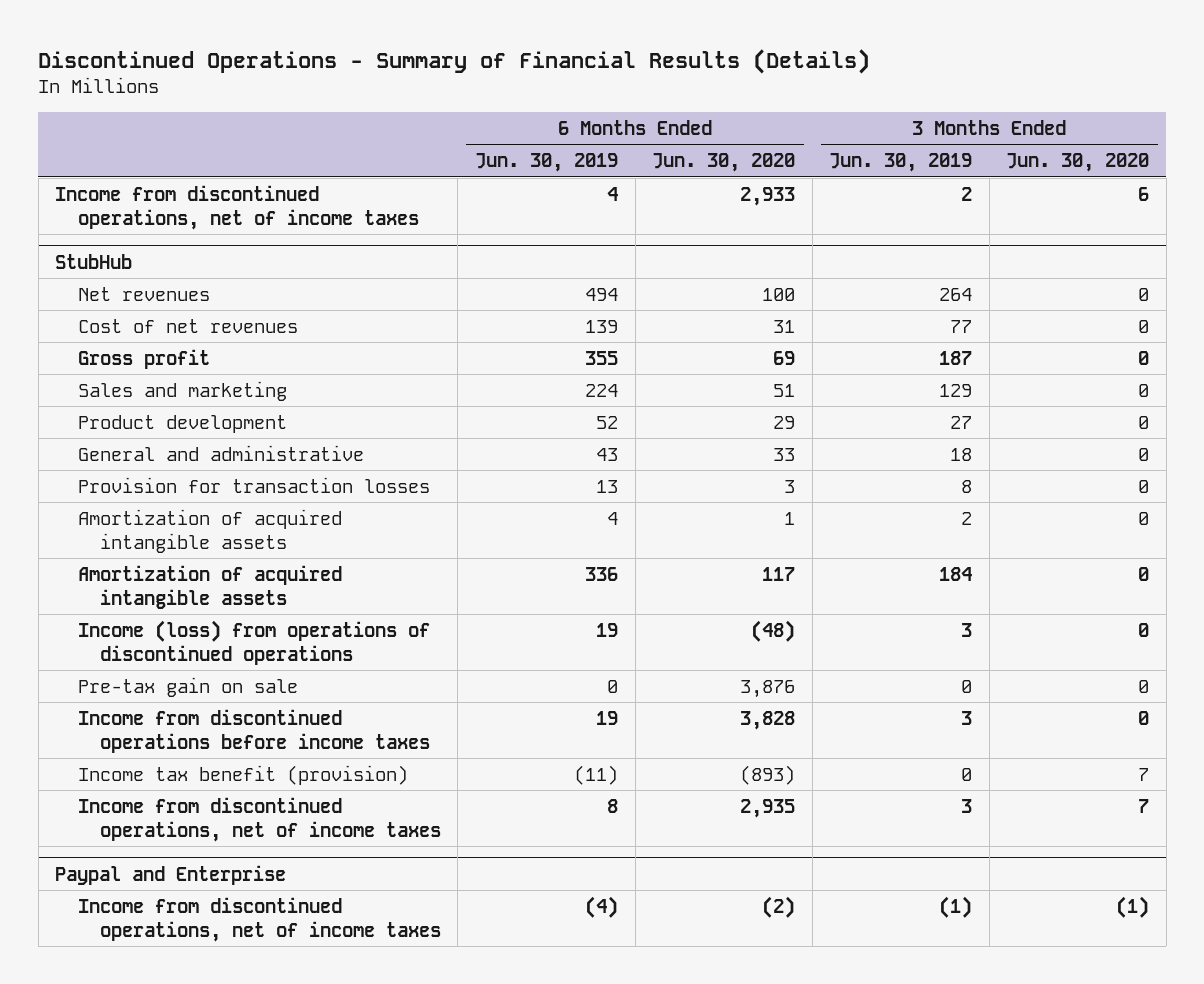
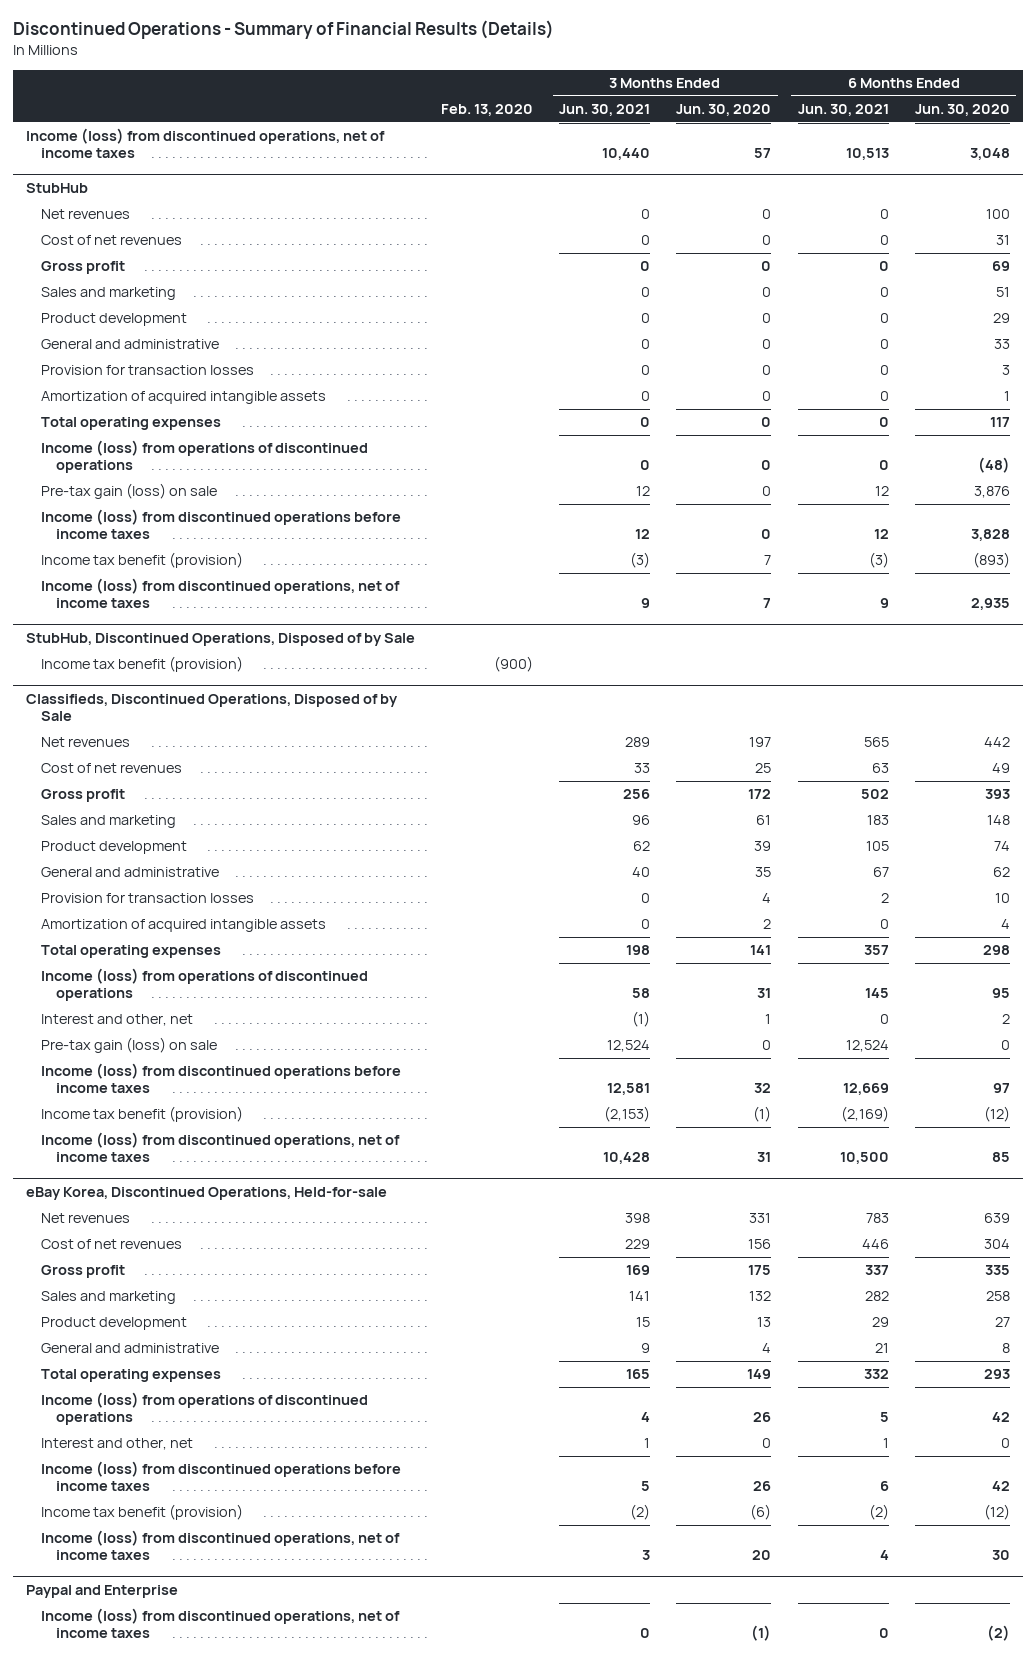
- | 6 Months Ended Jun. 30, 2019 | 6 Months Ended Jun. 30, 2020 | 3 Months Ended Jun. 30, 2019 | 3 Months Ended Jun. 30, 2020
+ | Feb. 13, 2020 | 3 Months Ended Jun. 30, 2021 | 3 Months Ended Jun. 30, 2020 | 6 Months Ended Jun. 30, 2021 | 6 Months Ended Jun. 30, 2020
- Income from discontinued operations, net of income taxes | 4 | 2,933 | 2 | 6
+ Income (loss) from discontinued operations, net of income taxes | | 10,440 | 57 | 10,513 | 3,048
@ StubHub
- Amortization of acquired intangible assets | 336 | 117 | 184 | 0
+ Total operating expenses | | 0 | 0 | 0 | 117
- Pre-tax gain on sale | 0 | 3,876 | 0 | 0
- Income from discontinued operations before income taxes | 19 | 3,828 | 3 | 0
+ Pre-tax gain (loss) on sale | | 12 | 0 | 12 | 3,876
+ Income (loss) from discontinued operations before income taxes | | 12 | 0 | 12 | 3,828
- Income from discontinued operations, net of income taxes | 8 | 2,935 | 3 | 7
+ Income (loss) from discontinued operations, net of income taxes | | 9 | 7 | 9 | 2,935
+ StubHub, Discontinued Operations, Disposed of by Sale
+ Income tax benefit (provision) | (900) | | | |
+ Classifieds, Discontinued Operations, Disposed of by Sale
+ Net revenues | | 289 | 197 | 565 | 442
+ Cost of net revenues | | 33 | 25 | 63 | 49
+ Gross profit | | 256 | 172 | 502 | 393
+ Sales and marketing | | 96 | 61 | 183 | 148
+ Product development | | 62 | 39 | 105 | 74
+ General and administrative | | 40 | 35 | 67 | 62
+ Provision for transaction losses | | 0 | 4 | 2 | 10
+ Amortization of acquired intangible assets | | 0 | 2 | 0 | 4
+ Total operating expenses | | 198 | 141 | 357 | 298
+ Income (loss) from operations of discontinued operations | | 58 | 31 | 145 | 95
+ Interest and other, net | | (1) | 1 | 0 | 2
+ Pre-tax gain (loss) on sale | | 12,524 | 0 | 12,524 | 0
+ Income (loss) from discontinued operations before income taxes | | 12,581 | 32 | 12,669 | 97
+ Income tax benefit (provision) | | (2,153) | (1) | (2,169) | (12)
+ Income (loss) from discontinued operations, net of income taxes | | 10,428 | 31 | 10,500 | 85
+ eBay Korea, Discontinued Operations, Held-for-sale
+ Net revenues | | 398 | 331 | 783 | 639
+ Cost of net revenues | | 229 | 156 | 446 | 304
+ Gross profit | | 169 | 175 | 337 | 335
+ Sales and marketing | | 141 | 132 | 282 | 258
+ Product development | | 15 | 13 | 29 | 27
+ General and administrative | | 9 | 4 | 21 | 8
+ Total operating expenses | | 165 | 149 | 332 | 293
+ Income (loss) from operations of discontinued operations | | 4 | 26 | 5 | 42
+ Interest and other, net | | 1 | 0 | 1 | 0
+ Income (loss) from discontinued operations before income taxes | | 5 | 26 | 6 | 42
+ Income tax benefit (provision) | | (2) | (6) | (2) | (12)
+ Income (loss) from discontinued operations, net of income taxes | | 3 | 20 | 4 | 30
@ Paypal and Enterprise
- Income from discontinued operations, net of income taxes | (4) | (2) | (1) | (1)
+ Income (loss) from discontinued operations, net of income taxes | | 0 | (1) | 0 | (2)

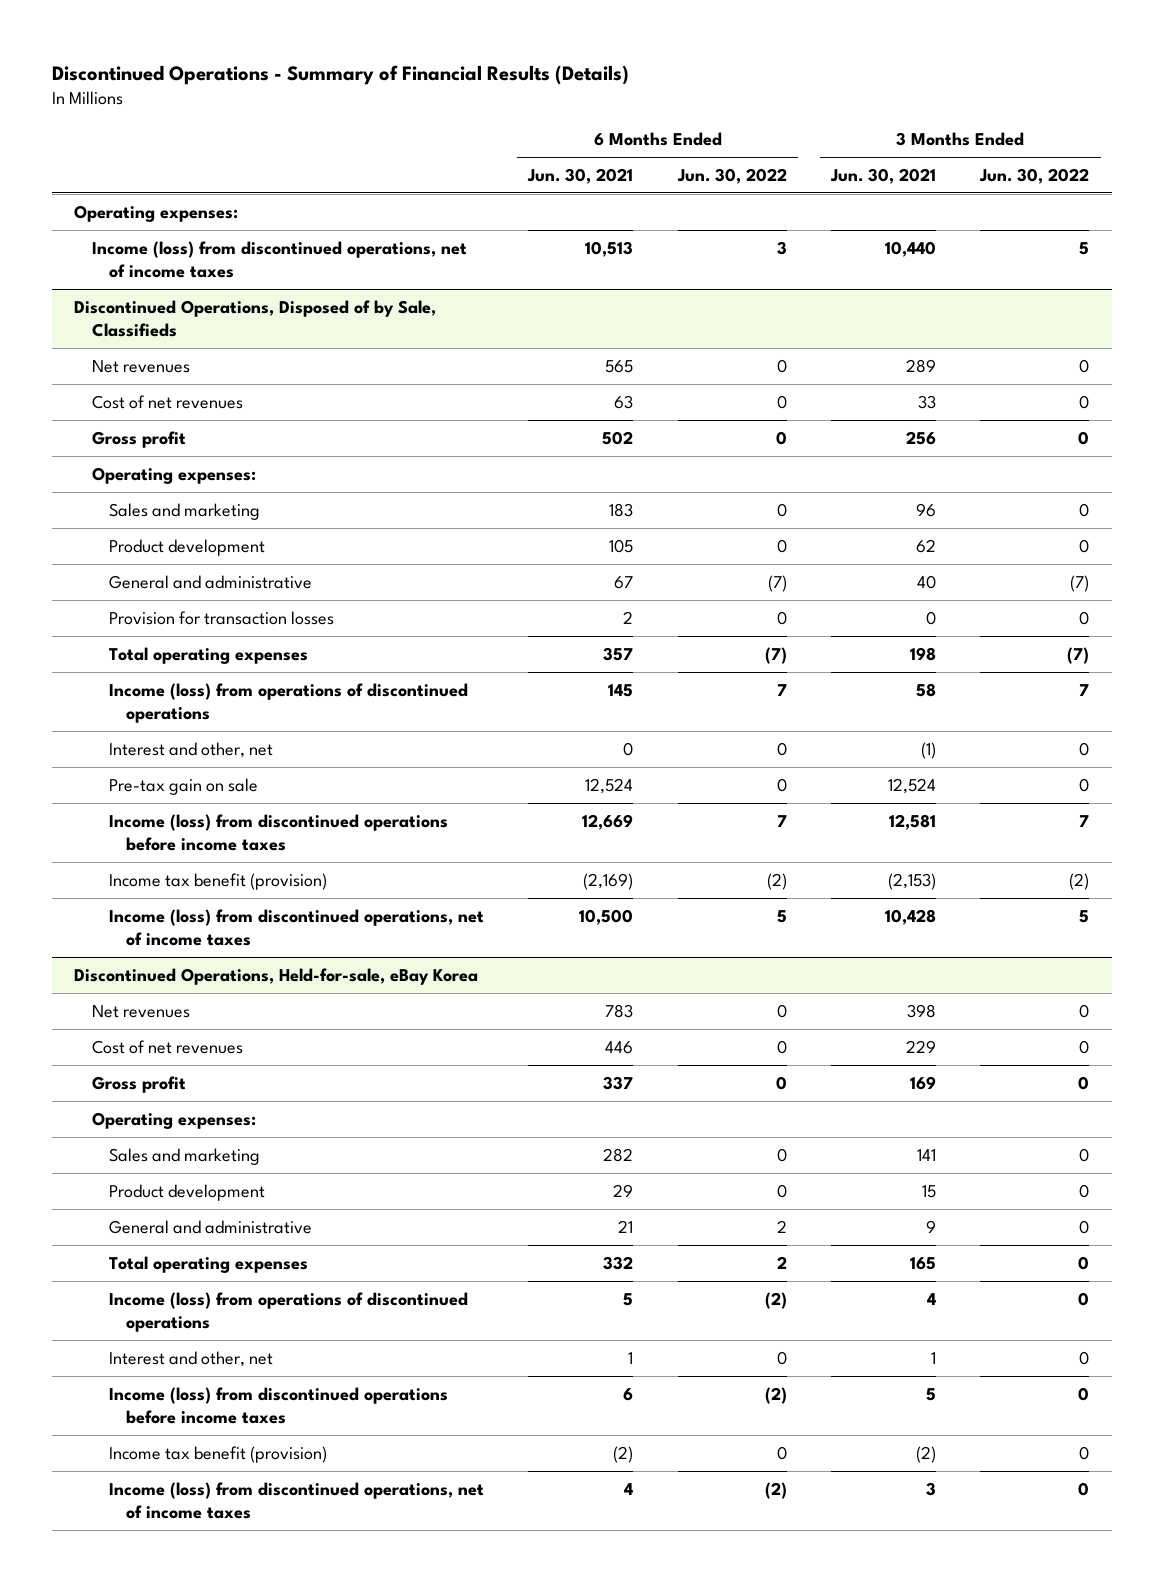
- | Feb. 13, 2020 | 3 Months Ended Jun. 30, 2021 | 3 Months Ended Jun. 30, 2020 | 6 Months Ended Jun. 30, 2021 | 6 Months Ended Jun. 30, 2020
+ | 6 Months Ended Jun. 30, 2021 | 6 Months Ended Jun. 30, 2022 | 3 Months Ended Jun. 30, 2021 | 3 Months Ended Jun. 30, 2022
+ Operating expenses:
- StubHub
- Net revenues | | 0 | 0 | 0 | 100
- Cost of net revenues | | 0 | 0 | 0 | 31
- Gross profit | | 0 | 0 | 0 | 69
- Sales and marketing | | 0 | 0 | 0 | 51
- Product development | | 0 | 0 | 0 | 29
- General and administrative | | 0 | 0 | 0 | 33
- Provision for transaction losses | | 0 | 0 | 0 | 3
- Amortization of acquired intangible assets | | 0 | 0 | 0 | 1
- Total operating expenses | | 0 | 0 | 0 | 117
- Income (loss) from operations of discontinued operations | | 0 | 0 | 0 | (48)
- Pre-tax gain (loss) on sale | | 12 | 0 | 12 | 3,876
- Income (loss) from discontinued operations before income taxes | | 12 | 0 | 12 | 3,828
- Income tax benefit (provision) | | (3) | 7 | (3) | (893)
- Income (loss) from discontinued operations, net of income taxes | | 9 | 7 | 9 | 2,935
- StubHub, Discontinued Operations, Disposed of by Sale
- Income tax benefit (provision) | (900) | | | |
- Classifieds, Discontinued Operations, Disposed of by Sale
+ Discontinued Operations, Disposed of by Sale, Classifieds
+ Operating expenses:
- Amortization of acquired intangible assets | | 0 | 2 | 0 | 4
- Pre-tax gain (loss) on sale | | 12,524 | 0 | 12,524 | 0
+ Pre-tax gain on sale | 12,524 | 0 | 12,524 | 0
- eBay Korea, Discontinued Operations, Held-for-sale
+ Discontinued Operations, Held-for-sale, eBay Korea
+ Operating expenses:
- Paypal and Enterprise
- Income (loss) from discontinued operations, net of income taxes | | 0 | (1) | 0 | (2)

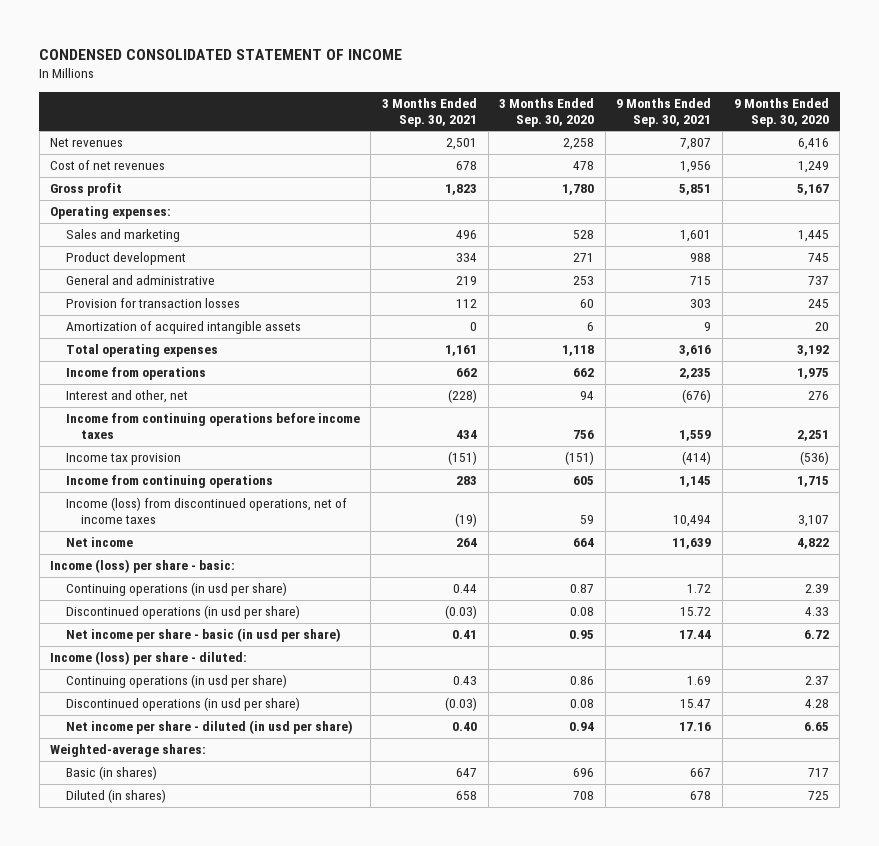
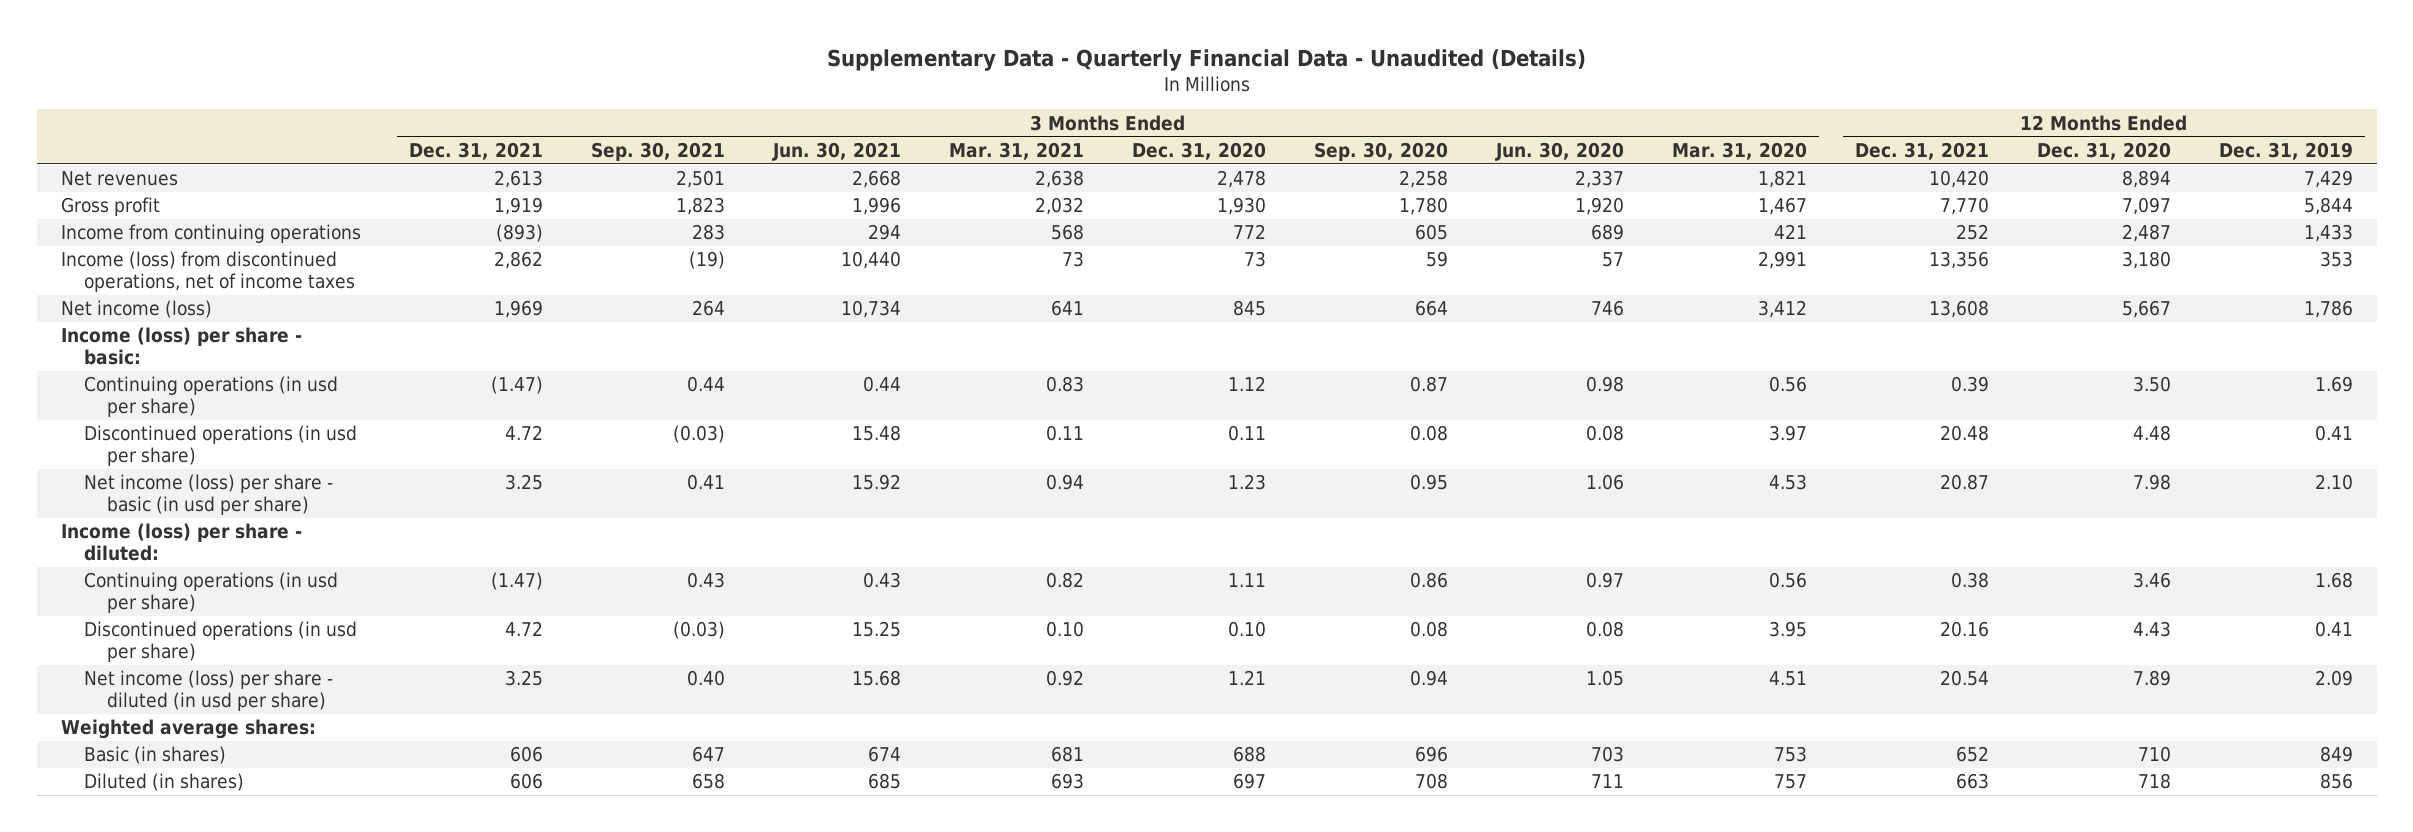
- CONDENSED CONSOLIDATED STATEMENT OF INCOME
+ Supplementary Data - Quarterly Financial Data - Unaudited (Details)
- | 3 Months Ended Sep. 30, 2021 | 3 Months Ended Sep. 30, 2020 | 9 Months Ended Sep. 30, 2021 | 9 Months Ended Sep. 30, 2020
+ | 3 Months Ended Dec. 31, 2021 | 3 Months Ended Sep. 30, 2021 | 3 Months Ended Jun. 30, 2021 | 3 Months Ended Mar. 31, 2021 | 3 Months Ended Dec. 31, 2020 | 3 Months Ended Sep. 30, 2020 | 3 Months Ended Jun. 30, 2020 | 3 Months Ended Mar. 31, 2020 | 12 Months Ended Dec. 31, 2021 | 12 Months Ended Dec. 31, 2020 | 12 Months Ended Dec. 31, 2019
- Cost of net revenues | 678 | 478 | 1,956 | 1,249
- Operating expenses:
- Sales and marketing | 496 | 528 | 1,601 | 1,445
- Product development | 334 | 271 | 988 | 745
- General and administrative | 219 | 253 | 715 | 737
- Provision for transaction losses | 112 | 60 | 303 | 245
- Amortization of acquired intangible assets | 0 | 6 | 9 | 20
- Total operating expenses | 1,161 | 1,118 | 3,616 | 3,192
- Income from operations | 662 | 662 | 2,235 | 1,975
- Interest and other, net | (228) | 94 | (676) | 276
- Income from continuing operations before income taxes | 434 | 756 | 1,559 | 2,251
- Income tax provision | (151) | (151) | (414) | (536)
- Net income | 264 | 664 | 11,639 | 4,822
+ Net income (loss) | 1,969 | 264 | 10,734 | 641 | 845 | 664 | 746 | 3,412 | 13,608 | 5,667 | 1,786
- Net income per share - basic (in usd per share) | 0.41 | 0.95 | 17.44 | 6.72
+ Net income (loss) per share - basic (in usd per share) | 3.25 | 0.41 | 15.92 | 0.94 | 1.23 | 0.95 | 1.06 | 4.53 | 20.87 | 7.98 | 2.10
- Net income per share - diluted (in usd per share) | 0.40 | 0.94 | 17.16 | 6.65
- Weighted-average shares:
+ Net income (loss) per share - diluted (in usd per share) | 3.25 | 0.40 | 15.68 | 0.92 | 1.21 | 0.94 | 1.05 | 4.51 | 20.54 | 7.89 | 2.09
+ Weighted average shares:

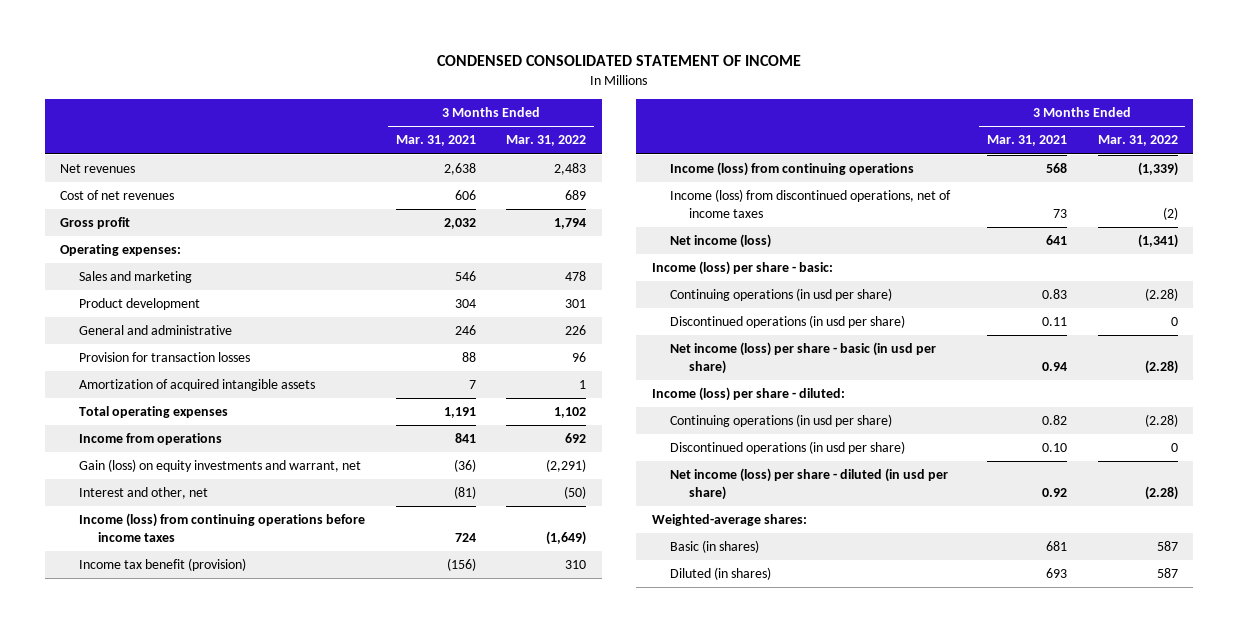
- Supplementary Data - Quarterly Financial Data - Unaudited (Details)
+ CONDENSED CONSOLIDATED STATEMENT OF INCOME
- | 3 Months Ended Dec. 31, 2021 | 3 Months Ended Sep. 30, 2021 | 3 Months Ended Jun. 30, 2021 | 3 Months Ended Mar. 31, 2021 | 3 Months Ended Dec. 31, 2020 | 3 Months Ended Sep. 30, 2020 | 3 Months Ended Jun. 30, 2020 | 3 Months Ended Mar. 31, 2020 | 12 Months Ended Dec. 31, 2021 | 12 Months Ended Dec. 31, 2020 | 12 Months Ended Dec. 31, 2019
+ | 3 Months Ended Mar. 31, 2021 | 3 Months Ended Mar. 31, 2022
+ Cost of net revenues | 606 | 689
- Income from continuing operations | (893) | 283 | 294 | 568 | 772 | 605 | 689 | 421 | 252 | 2,487 | 1,433
+ Operating expenses:
+ Sales and marketing | 546 | 478
+ Product development | 304 | 301
+ General and administrative | 246 | 226
+ Provision for transaction losses | 88 | 96
+ Amortization of acquired intangible assets | 7 | 1
+ Total operating expenses | 1,191 | 1,102
+ Income from operations | 841 | 692
+ Gain (loss) on equity investments and warrant, net | (36) | (2,291)
+ Interest and other, net | (81) | (50)
+ Income (loss) from continuing operations before income taxes | 724 | (1,649)
+ Income tax benefit (provision) | (156) | 310
+ Income (loss) from continuing operations | 568 | (1,339)
- Weighted average shares:
+ Weighted-average shares:

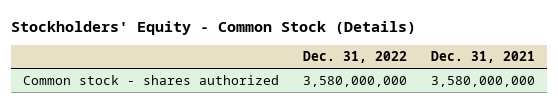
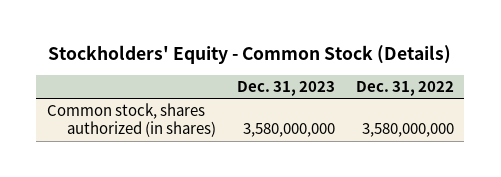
- | Dec. 31, 2022 | Dec. 31, 2021
+ | Dec. 31, 2023 | Dec. 31, 2022
- Common stock - shares authorized | 3,580,000,000 | 3,580,000,000
+ Common stock, shares authorized (in shares) | 3,580,000,000 | 3,580,000,000

